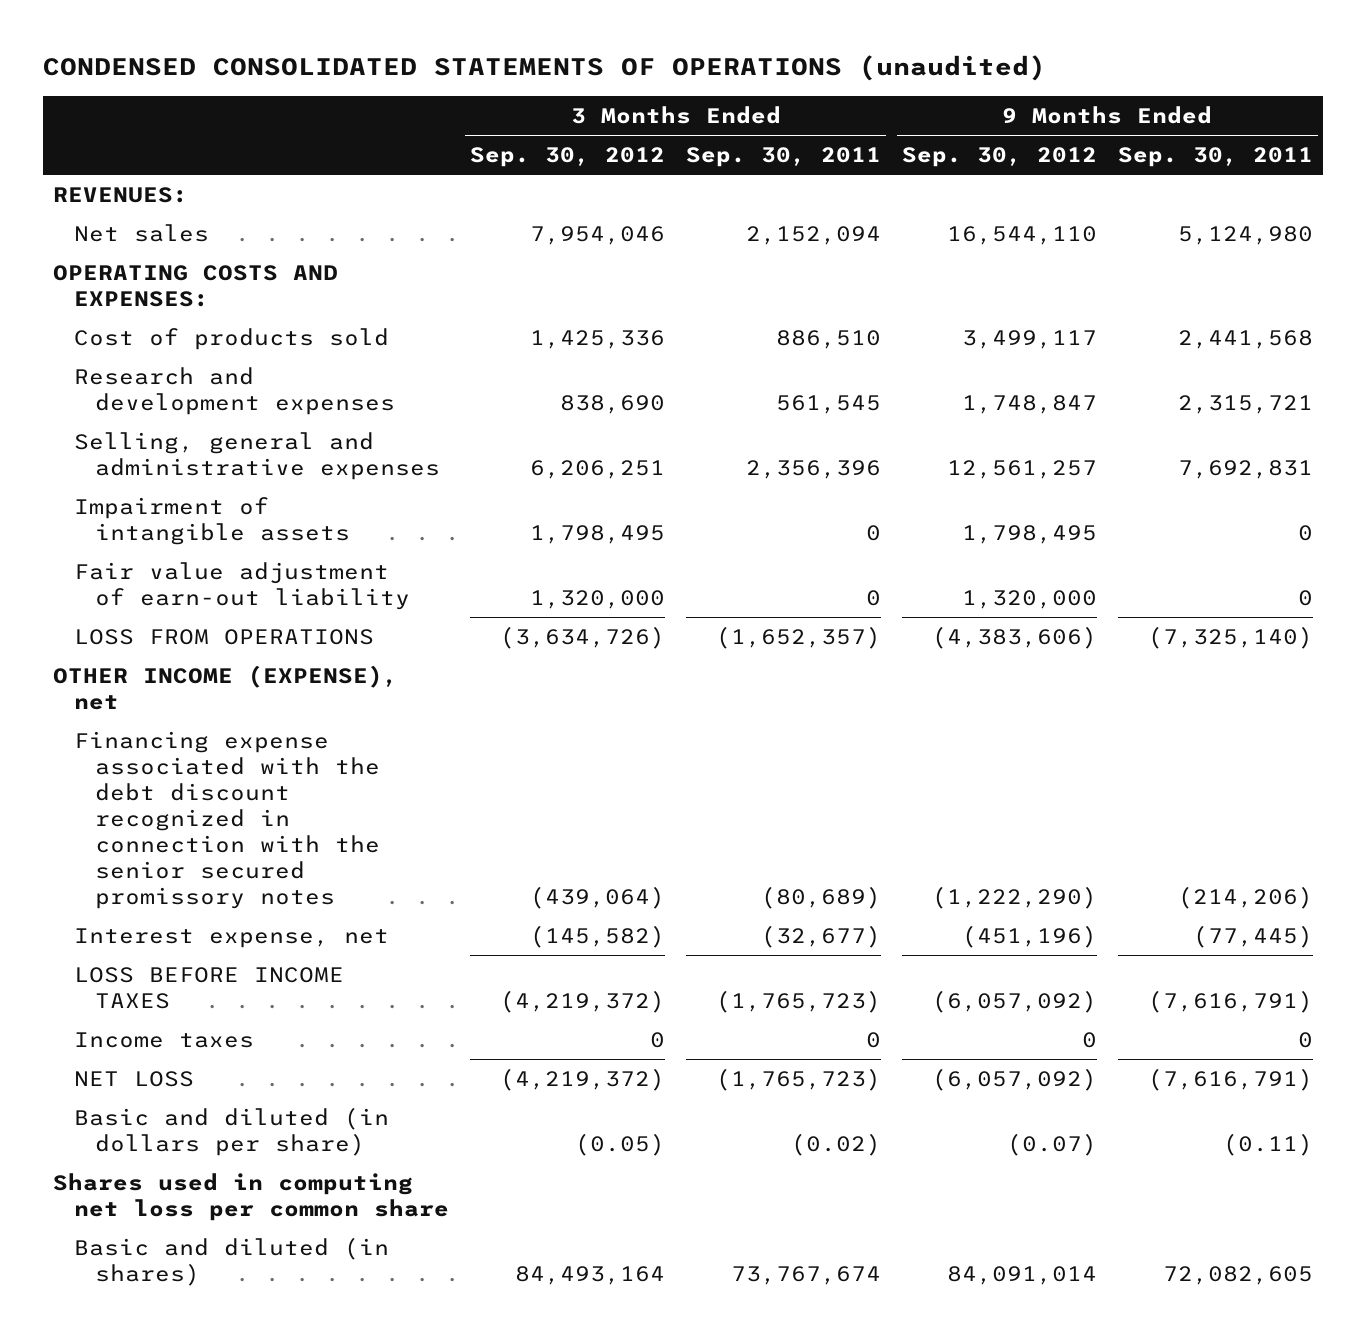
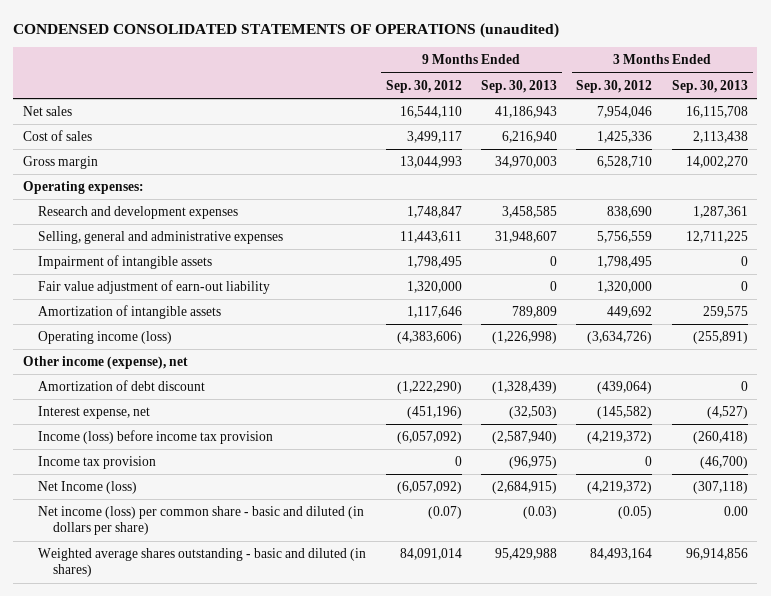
- | 3 Months Ended Sep. 30, 2012 | 3 Months Ended Sep. 30, 2011 | 9 Months Ended Sep. 30, 2012 | 9 Months Ended Sep. 30, 2011
+ | 9 Months Ended Sep. 30, 2012 | 9 Months Ended Sep. 30, 2013 | 3 Months Ended Sep. 30, 2012 | 3 Months Ended Sep. 30, 2013
- REVENUES:
- OPERATING COSTS AND EXPENSES:
- Cost of products sold | 1,425,336 | 886,510 | 3,499,117 | 2,441,568
+ Cost of sales | 3,499,117 | 6,216,940 | 1,425,336 | 2,113,438
+ Gross margin | 13,044,993 | 34,970,003 | 6,528,710 | 14,002,270
+ Operating expenses:
- Selling, general and administrative expenses | 6,206,251 | 2,356,396 | 12,561,257 | 7,692,831
+ Selling, general and administrative expenses | 11,443,611 | 31,948,607 | 5,756,559 | 12,711,225
- LOSS FROM OPERATIONS | (3,634,726) | (1,652,357) | (4,383,606) | (7,325,140)
- OTHER INCOME (EXPENSE), net
- Financing expense associated with the debt discount recognized in connection with the senior secured promissory notes | (439,064) | (80,689) | (1,222,290) | (214,206)
+ Amortization of intangible assets | 1,117,646 | 789,809 | 449,692 | 259,575
+ Operating income (loss) | (4,383,606) | (1,226,998) | (3,634,726) | (255,891)
+ Other income (expense), net
+ Amortization of debt discount | (1,222,290) | (1,328,439) | (439,064) | 0
- LOSS BEFORE INCOME TAXES | (4,219,372) | (1,765,723) | (6,057,092) | (7,616,791)
- Income taxes | 0 | 0 | 0 | 0
- NET LOSS | (4,219,372) | (1,765,723) | (6,057,092) | (7,616,791)
- Basic and diluted (in dollars per share) | (0.05) | (0.02) | (0.07) | (0.11)
- Shares used in computing net loss per common share
- Basic and diluted (in shares) | 84,493,164 | 73,767,674 | 84,091,014 | 72,082,605
+ Income (loss) before income tax provision | (6,057,092) | (2,587,940) | (4,219,372) | (260,418)
+ Income tax provision | 0 | (96,975) | 0 | (46,700)
+ Net Income (loss) | (6,057,092) | (2,684,915) | (4,219,372) | (307,118)
+ Net income (loss) per common share - basic and diluted (in dollars per share) | (0.07) | (0.03) | (0.05) | 0.00
+ Weighted average shares outstanding - basic and diluted (in shares) | 84,091,014 | 95,429,988 | 84,493,164 | 96,914,856

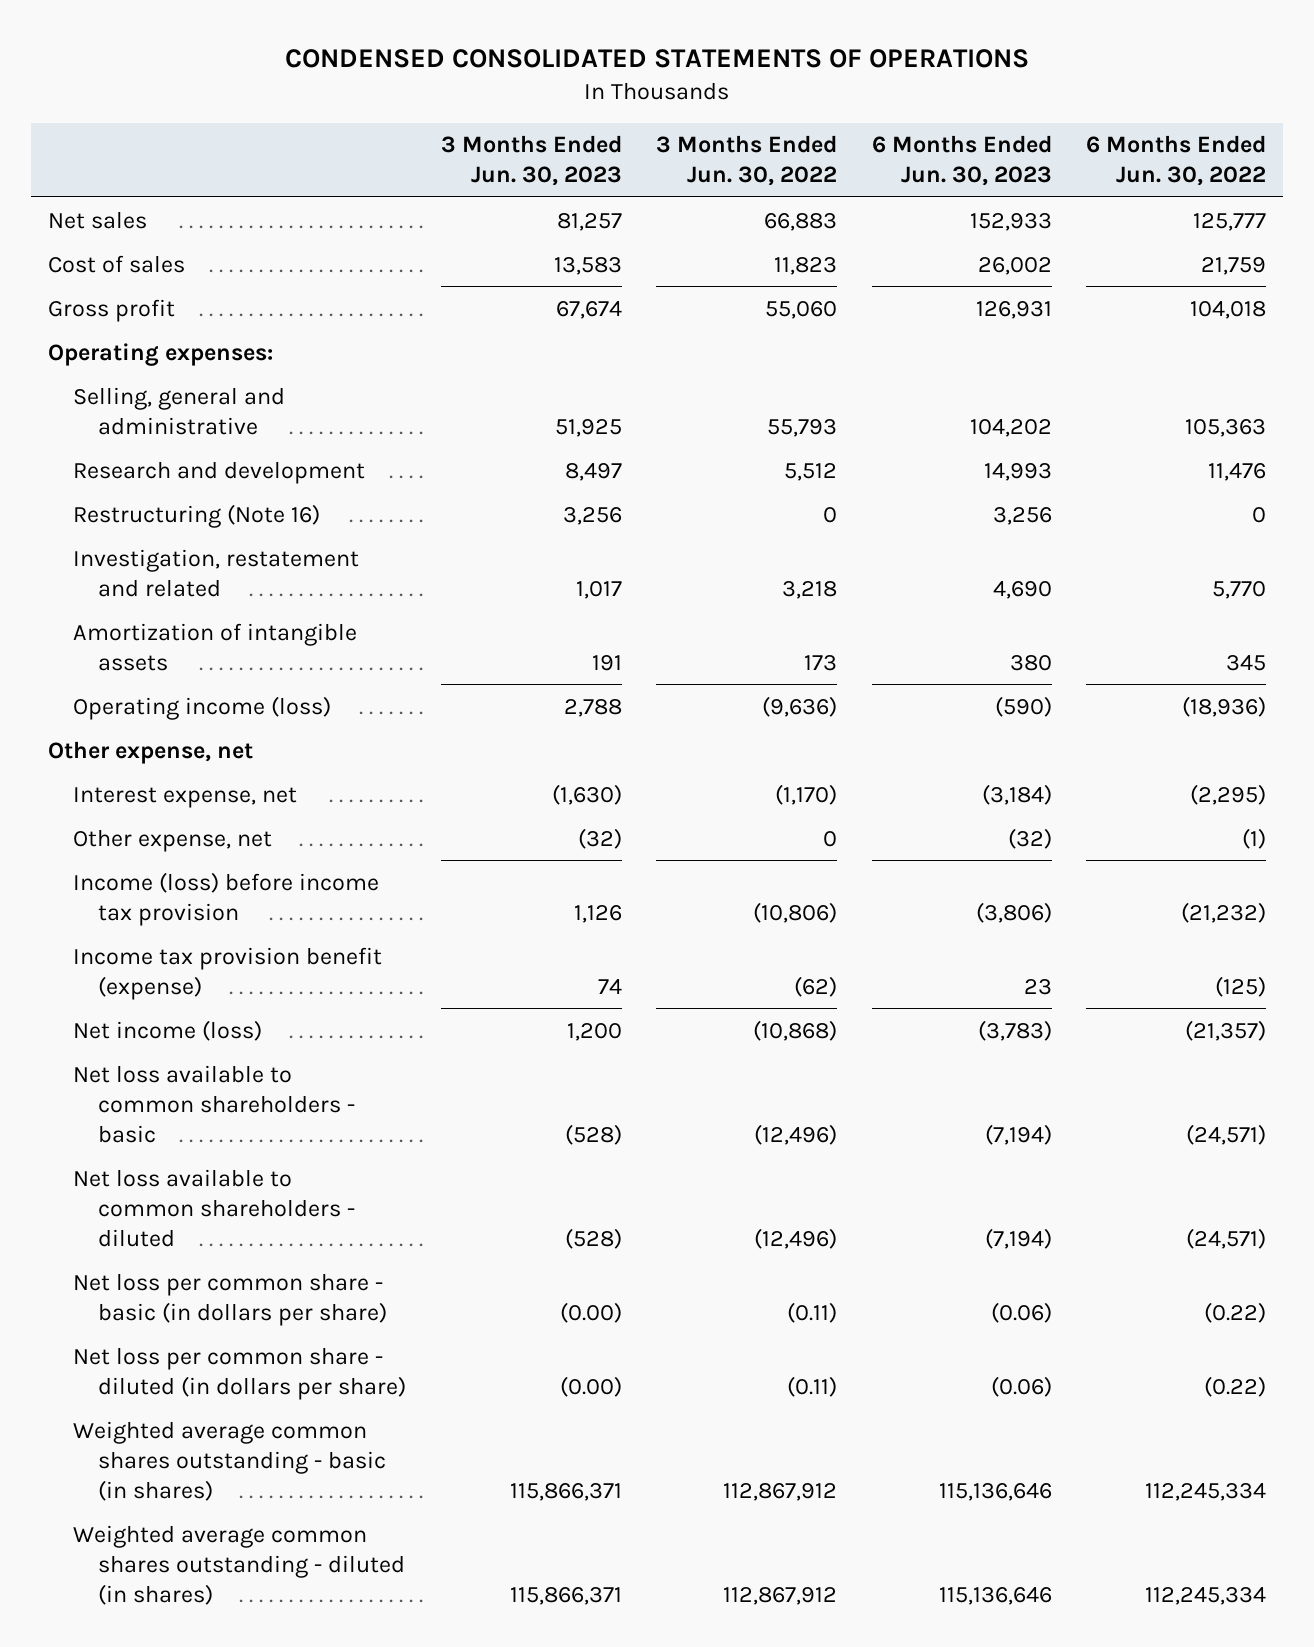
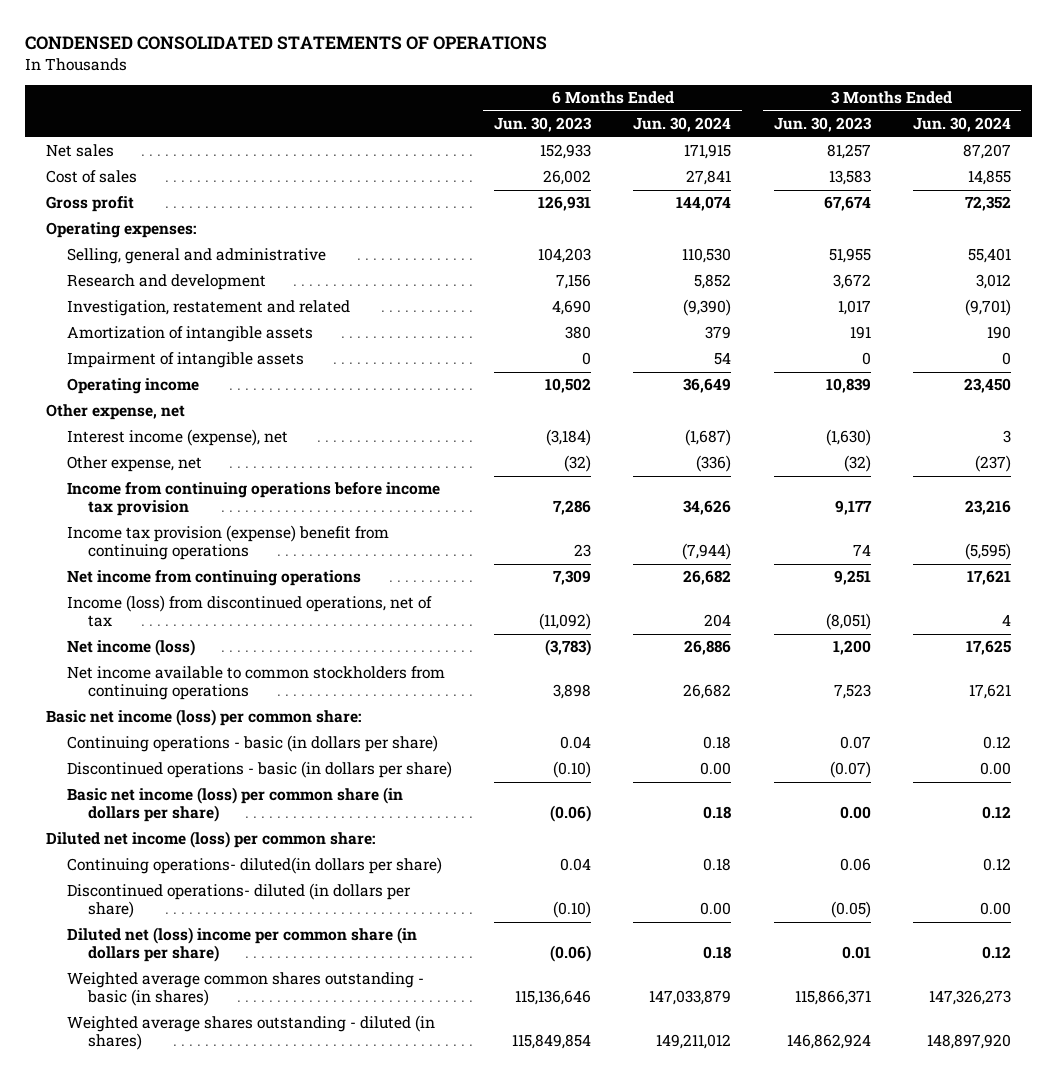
- | 3 Months Ended Jun. 30, 2023 | 3 Months Ended Jun. 30, 2022 | 6 Months Ended Jun. 30, 2023 | 6 Months Ended Jun. 30, 2022
+ | 6 Months Ended Jun. 30, 2023 | 6 Months Ended Jun. 30, 2024 | 3 Months Ended Jun. 30, 2023 | 3 Months Ended Jun. 30, 2024
- Selling, general and administrative | 51,925 | 55,793 | 104,202 | 105,363
- Research and development | 8,497 | 5,512 | 14,993 | 11,476
- Restructuring (Note 16) | 3,256 | 0 | 3,256 | 0
+ Selling, general and administrative | 104,203 | 110,530 | 51,955 | 55,401
+ Research and development | 7,156 | 5,852 | 3,672 | 3,012
- Operating income (loss) | 2,788 | (9,636) | (590) | (18,936)
+ Impairment of intangible assets | 0 | 54 | 0 | 0
+ Operating income | 10,502 | 36,649 | 10,839 | 23,450
- Interest expense, net | (1,630) | (1,170) | (3,184) | (2,295)
+ Interest income (expense), net | (3,184) | (1,687) | (1,630) | 3
- Income (loss) before income tax provision | 1,126 | (10,806) | (3,806) | (21,232)
- Income tax provision benefit (expense) | 74 | (62) | 23 | (125)
+ Income from continuing operations before income tax provision | 7,286 | 34,626 | 9,177 | 23,216
+ Income tax provision (expense) benefit from continuing operations | 23 | (7,944) | 74 | (5,595)
+ Net income from continuing operations | 7,309 | 26,682 | 9,251 | 17,621
+ Income (loss) from discontinued operations, net of tax | (11,092) | 204 | (8,051) | 4
- Net loss available to common shareholders - basic | (528) | (12,496) | (7,194) | (24,571)
- Net loss available to common shareholders - diluted | (528) | (12,496) | (7,194) | (24,571)
- Net loss per common share - basic (in dollars per share) | (0.00) | (0.11) | (0.06) | (0.22)
- Net loss per common share - diluted (in dollars per share) | (0.00) | (0.11) | (0.06) | (0.22)
+ Net income available to common stockholders from continuing operations | 3,898 | 26,682 | 7,523 | 17,621
+ Basic net income (loss) per common share:
+ Continuing operations - basic (in dollars per share) | 0.04 | 0.18 | 0.07 | 0.12
+ Discontinued operations - basic (in dollars per share) | (0.10) | 0.00 | (0.07) | 0.00
+ Basic net income (loss) per common share (in dollars per share) | (0.06) | 0.18 | 0.00 | 0.12
+ Diluted net income (loss) per common share:
+ Continuing operations- diluted(in dollars per share) | 0.04 | 0.18 | 0.06 | 0.12
+ Discontinued operations- diluted (in dollars per share) | (0.10) | 0.00 | (0.05) | 0.00
+ Diluted net (loss) income per common share (in dollars per share) | (0.06) | 0.18 | 0.01 | 0.12
- Weighted average common shares outstanding - diluted (in shares) | 115,866,371 | 112,867,912 | 115,136,646 | 112,245,334
+ Weighted average shares outstanding - diluted (in shares) | 115,849,854 | 149,211,012 | 146,862,924 | 148,897,920

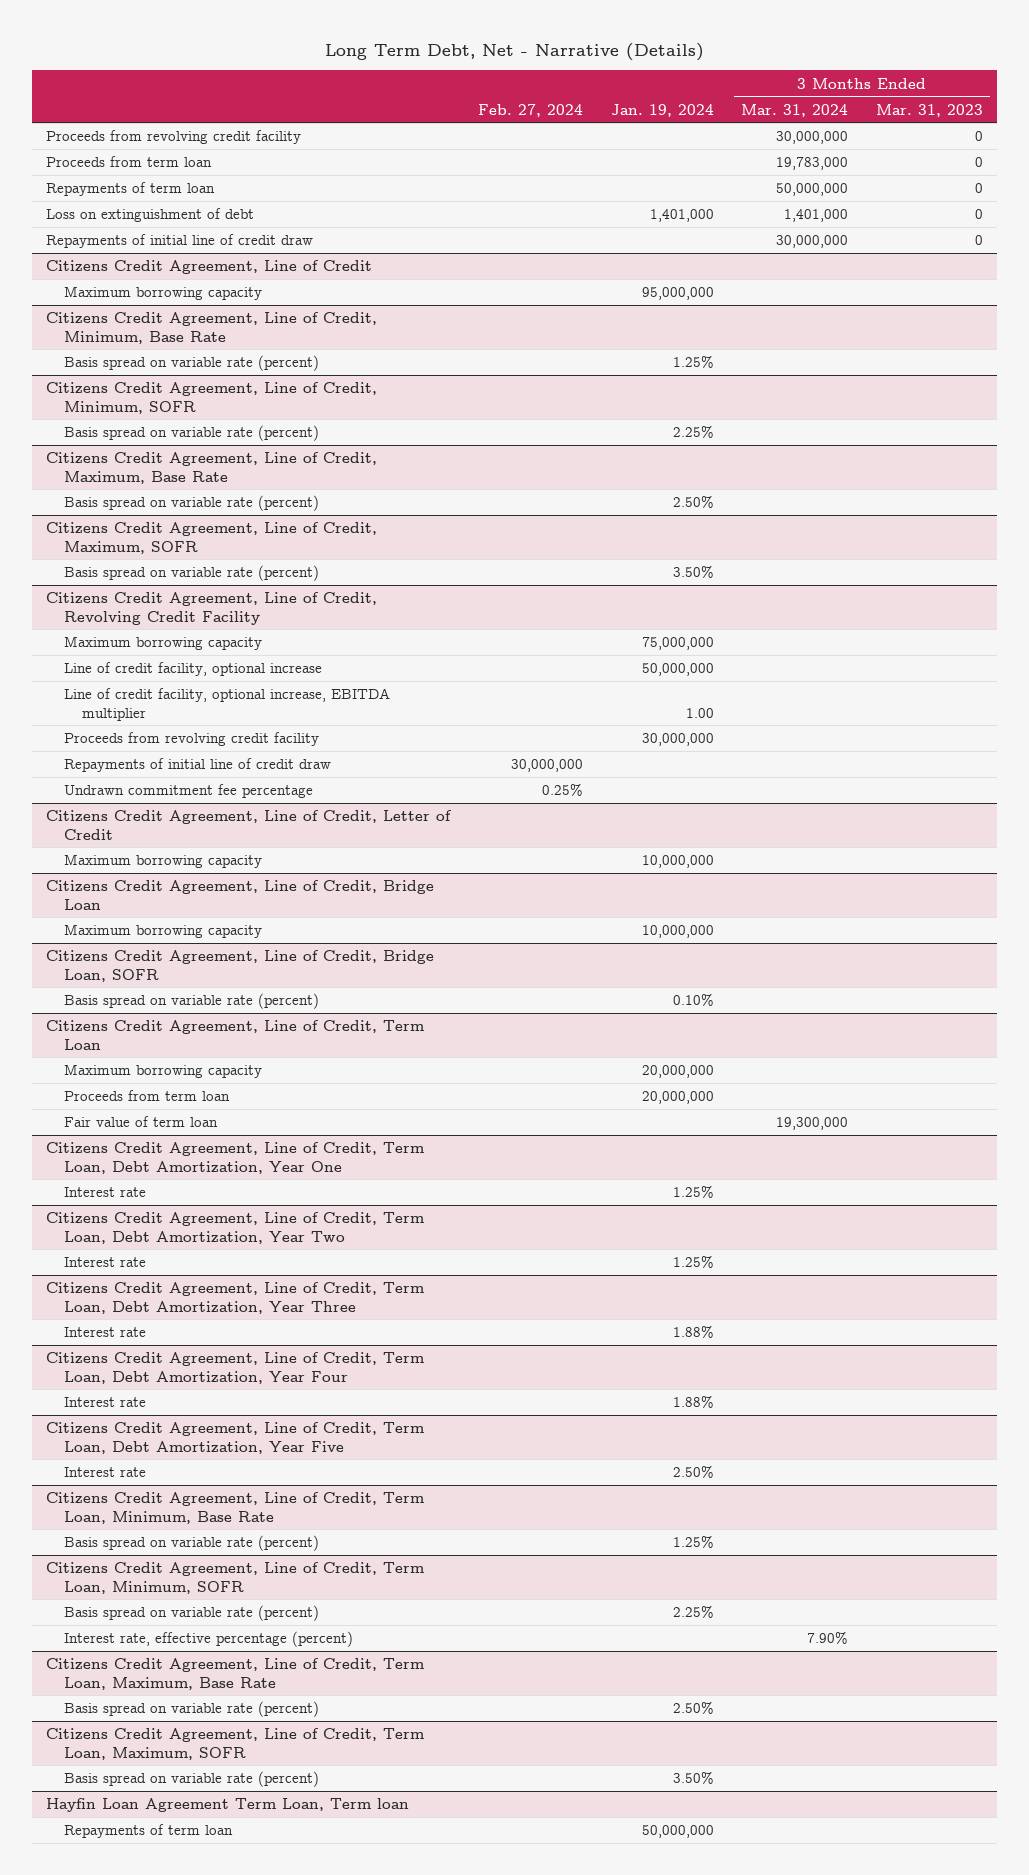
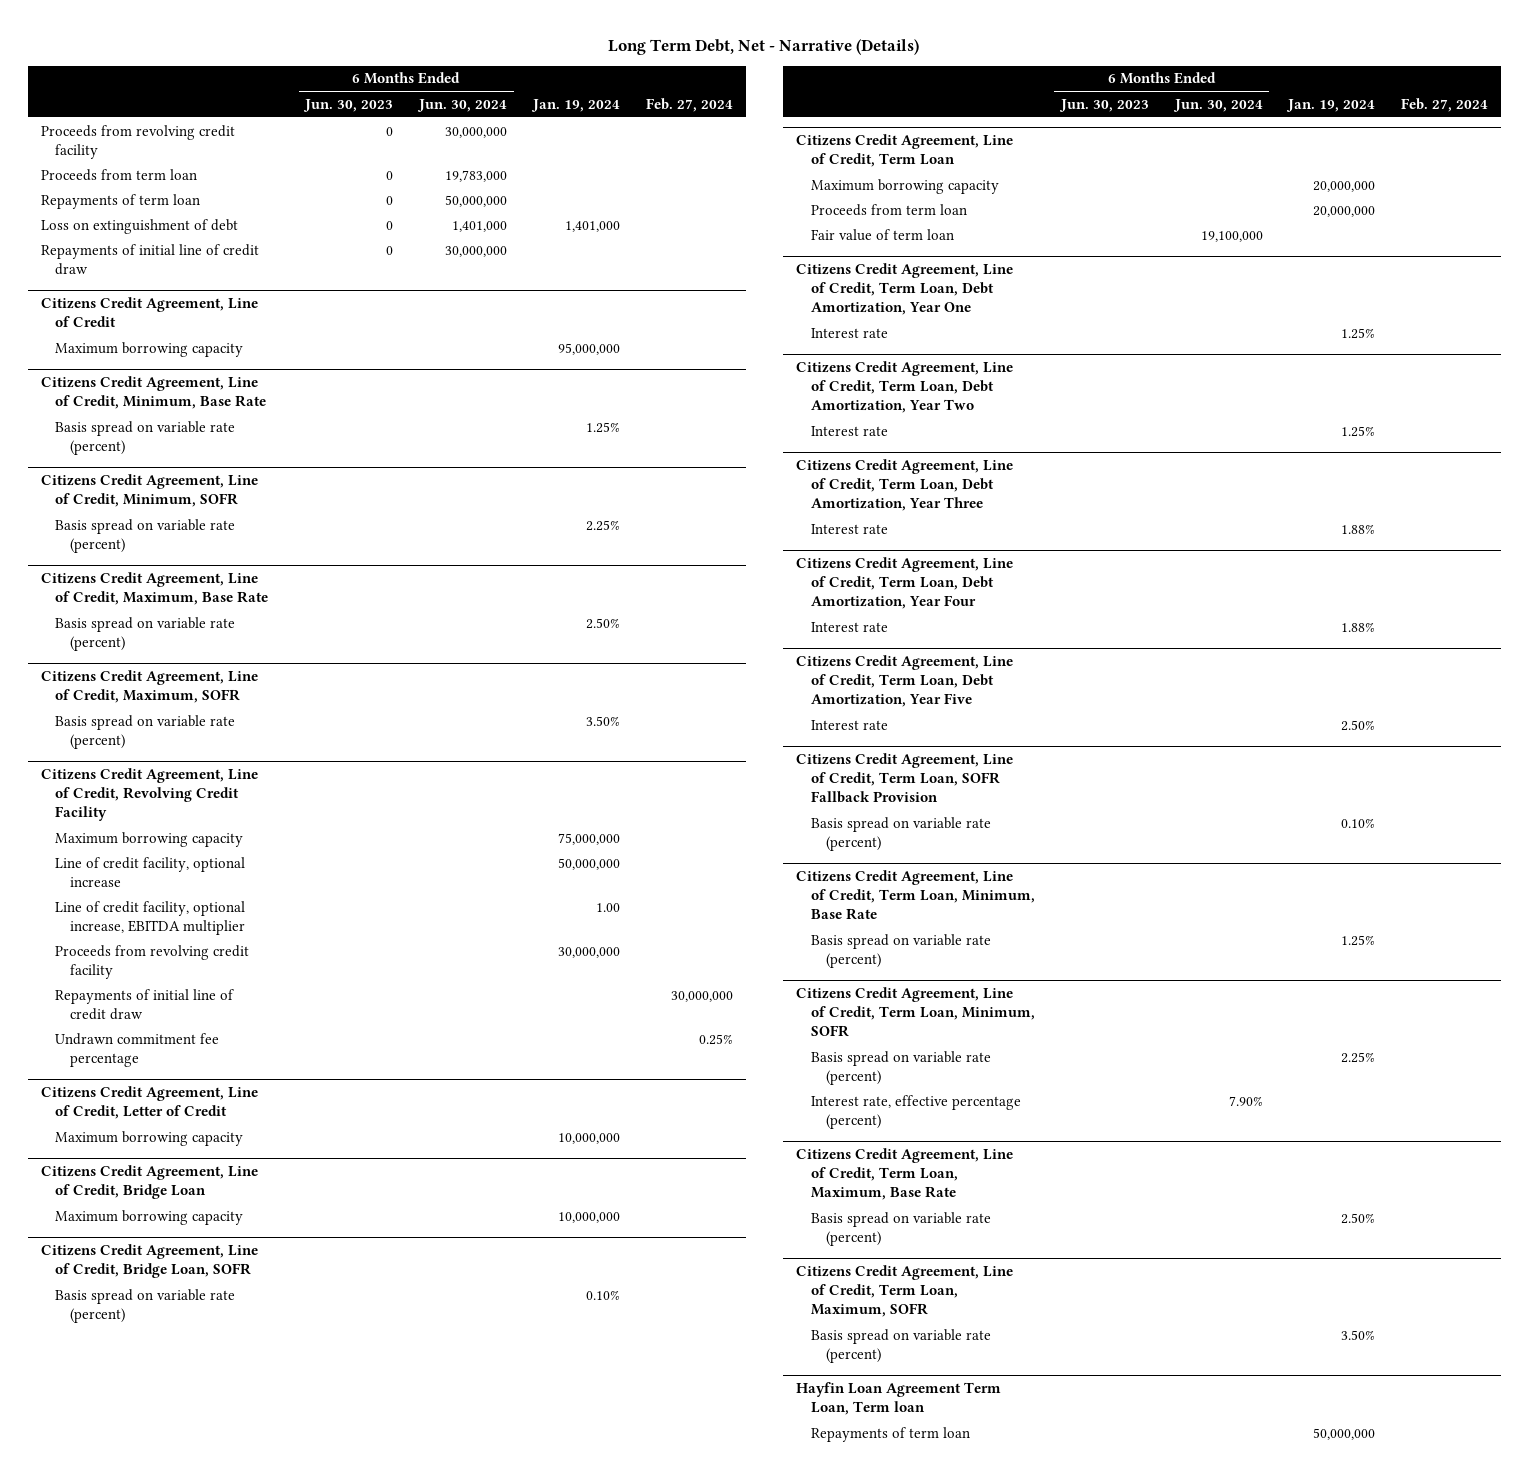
- | Feb. 27, 2024 | Jan. 19, 2024 | 3 Months Ended Mar. 31, 2024 | 3 Months Ended Mar. 31, 2023
+ | 6 Months Ended Jun. 30, 2023 | 6 Months Ended Jun. 30, 2024 | Jan. 19, 2024 | Feb. 27, 2024
+ Citizens Credit Agreement, Line of Credit, Term Loan, SOFR Fallback Provision
+ Basis spread on variable rate (percent) | | | 0.10% |

